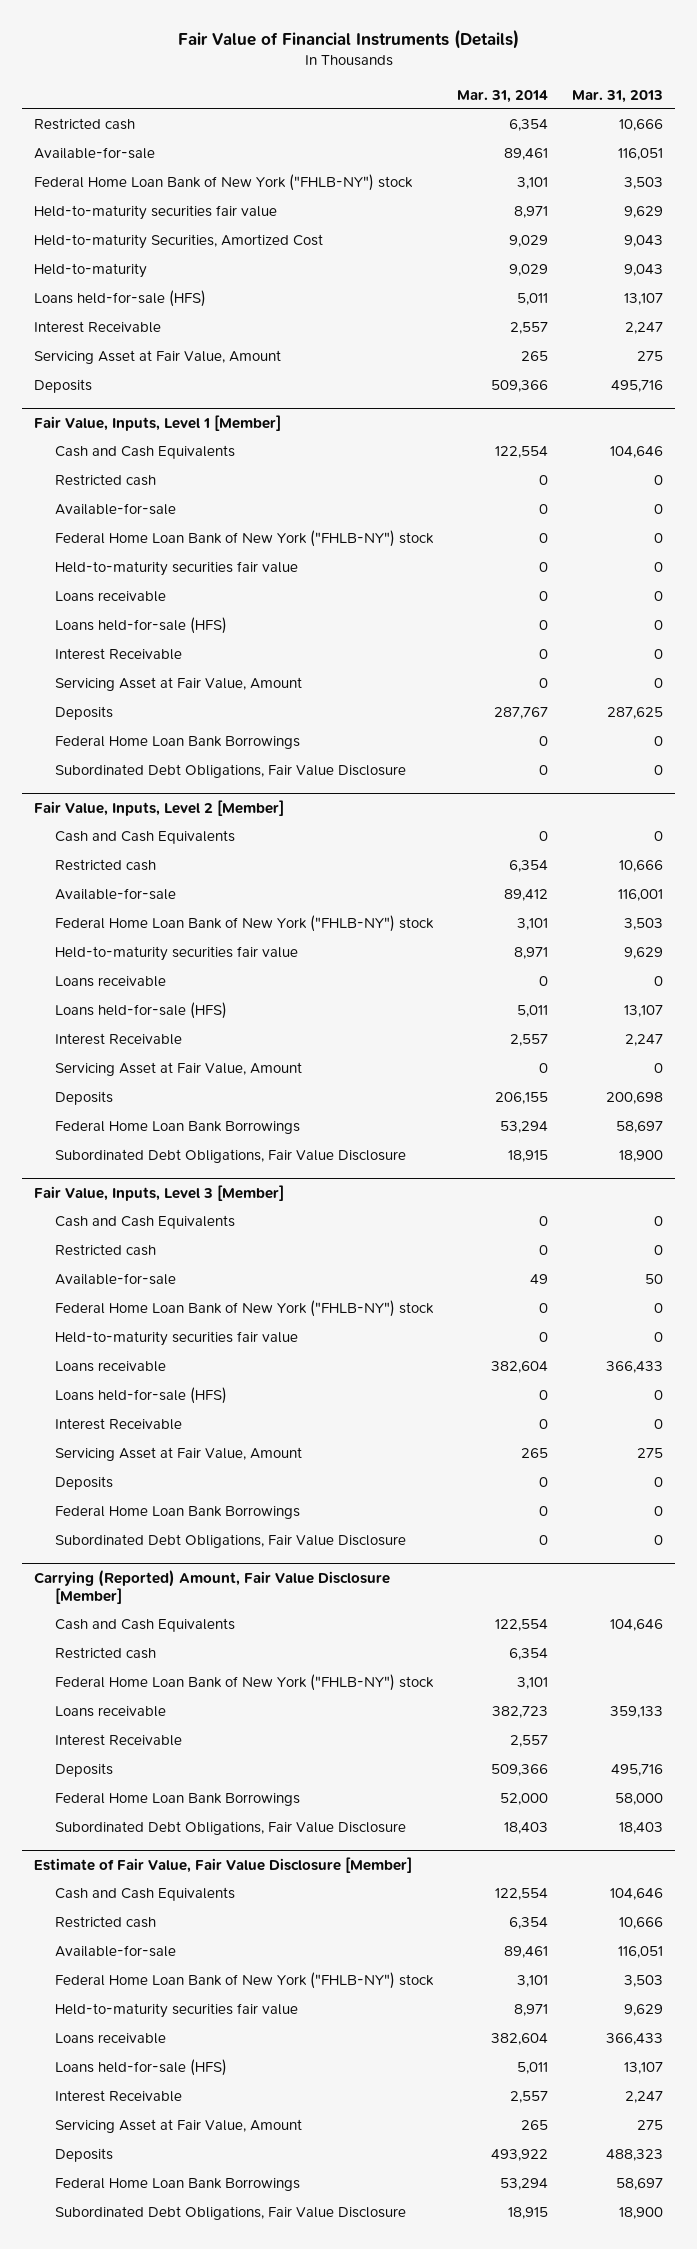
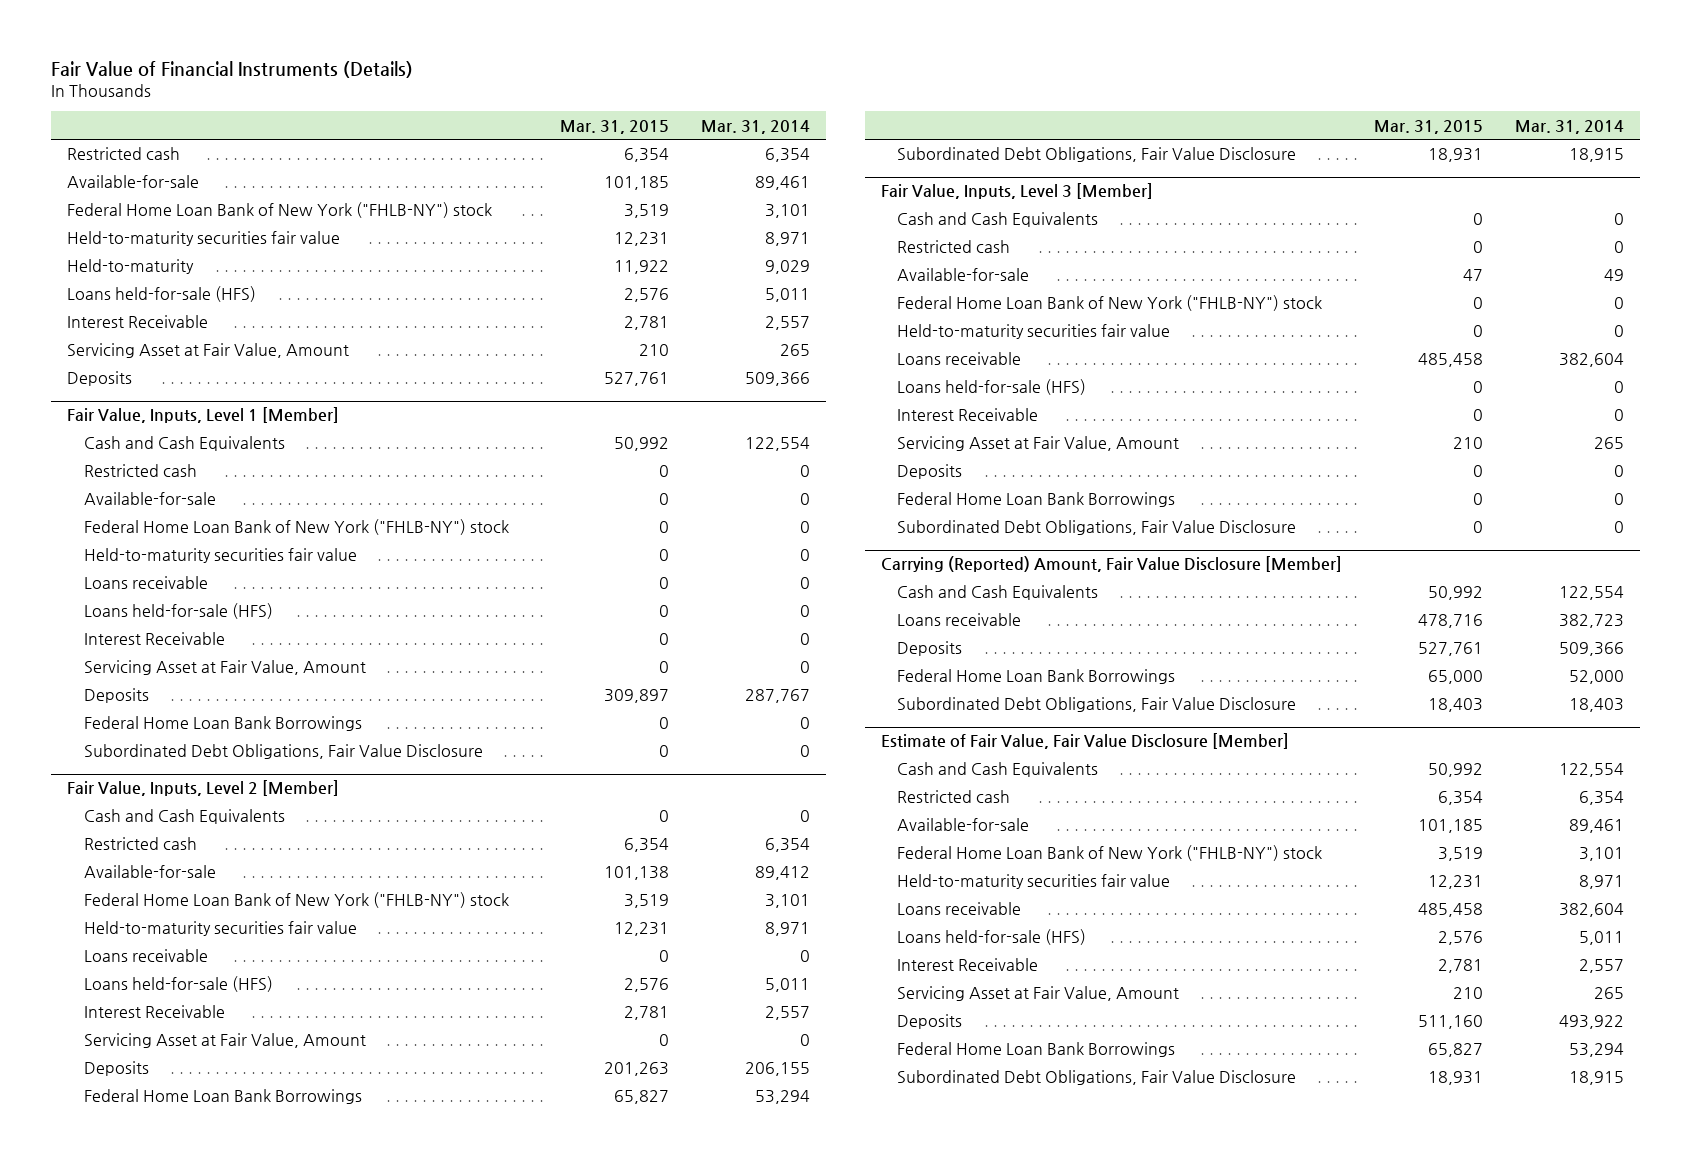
- | Mar. 31, 2014 | Mar. 31, 2013
+ | Mar. 31, 2015 | Mar. 31, 2014
- Held-to-maturity Securities, Amortized Cost | 9,029 | 9,043
@ Carrying (Reported) Amount, Fair Value Disclosure [Member]
- Restricted cash | 6,354 |
- Federal Home Loan Bank of New York ("FHLB-NY") stock | 3,101 |
- Interest Receivable | 2,557 |

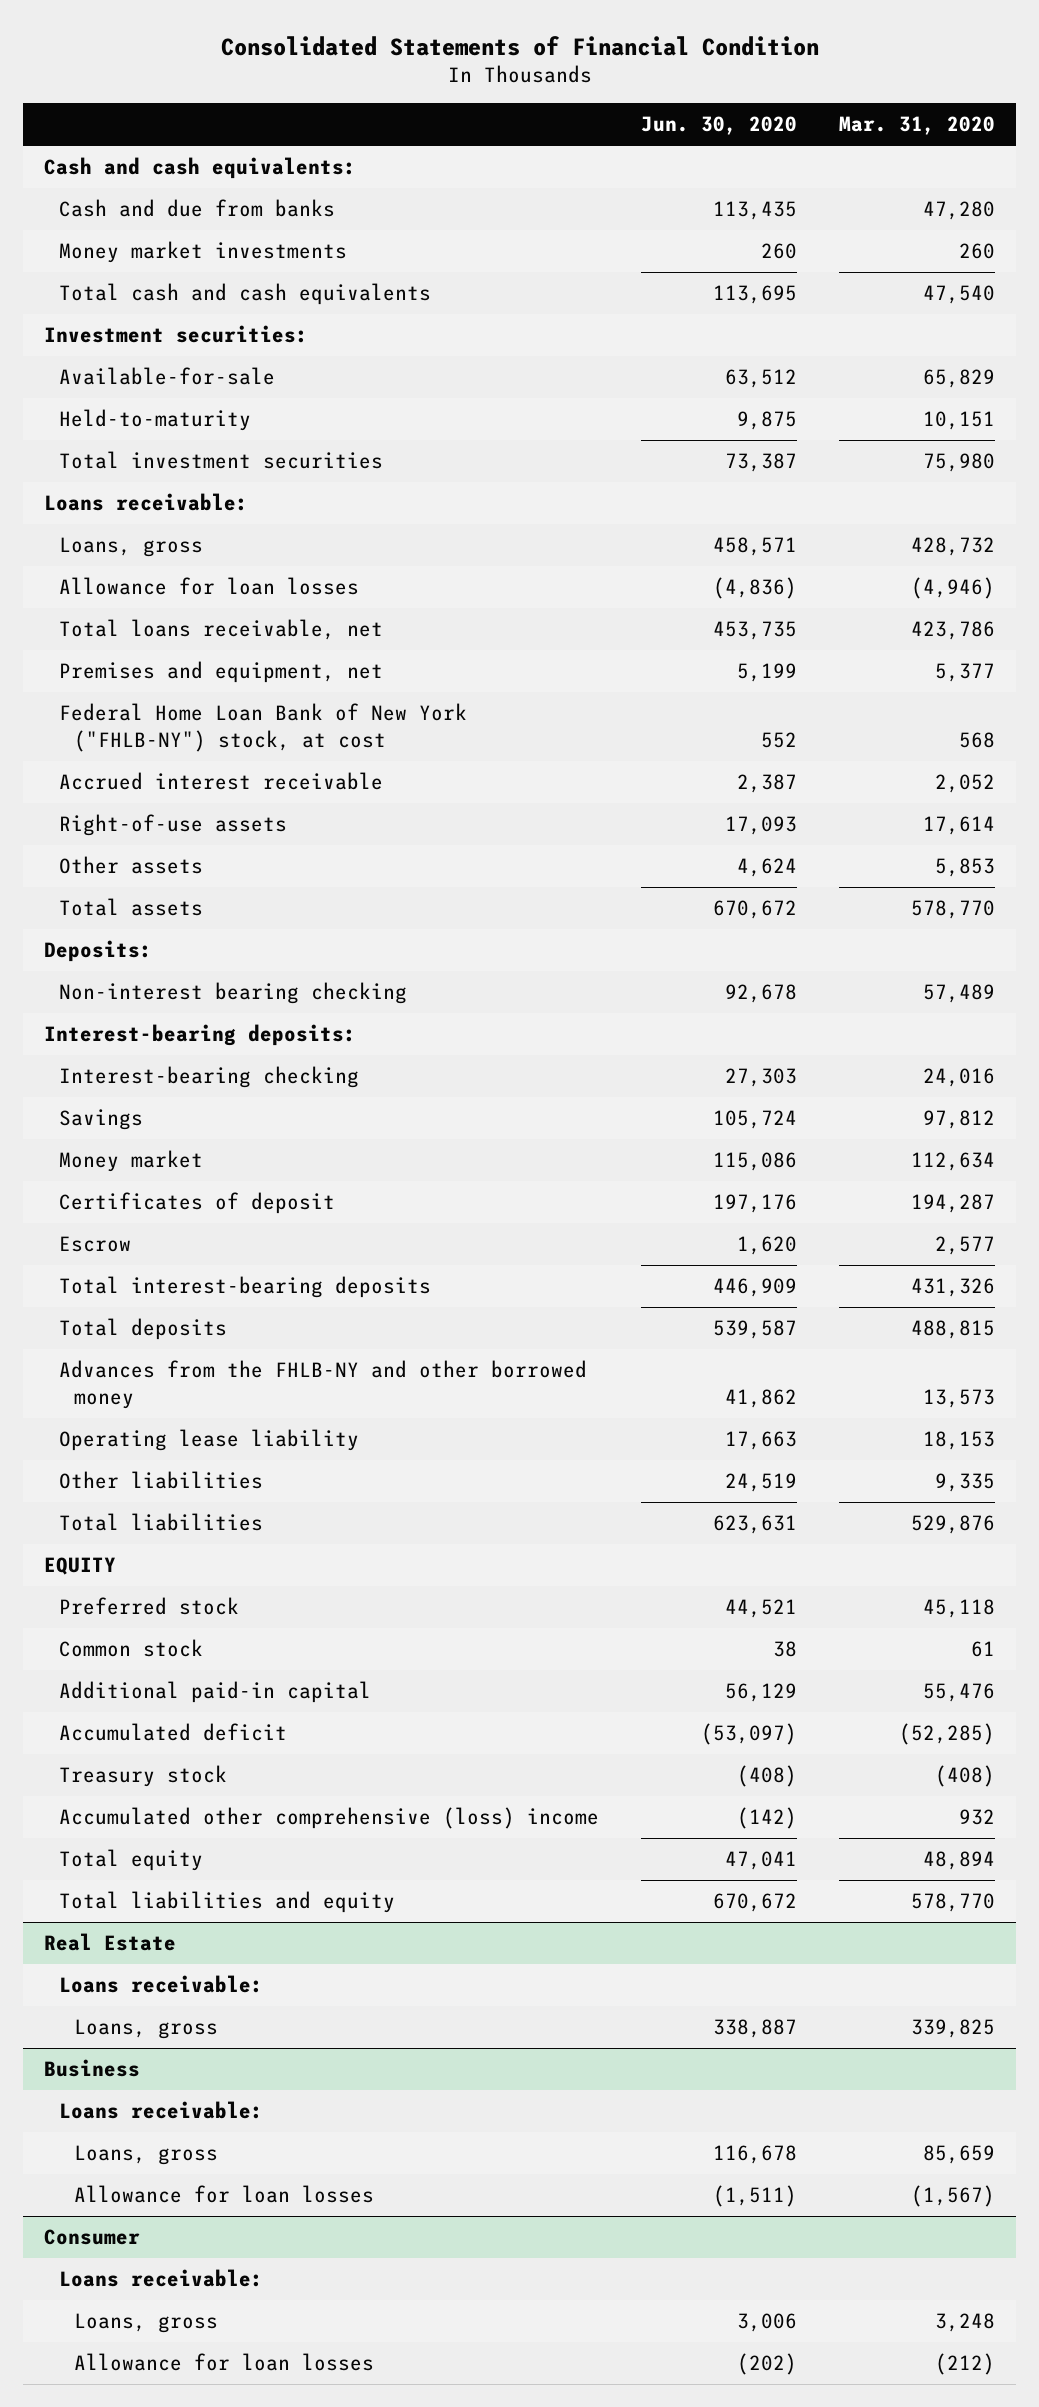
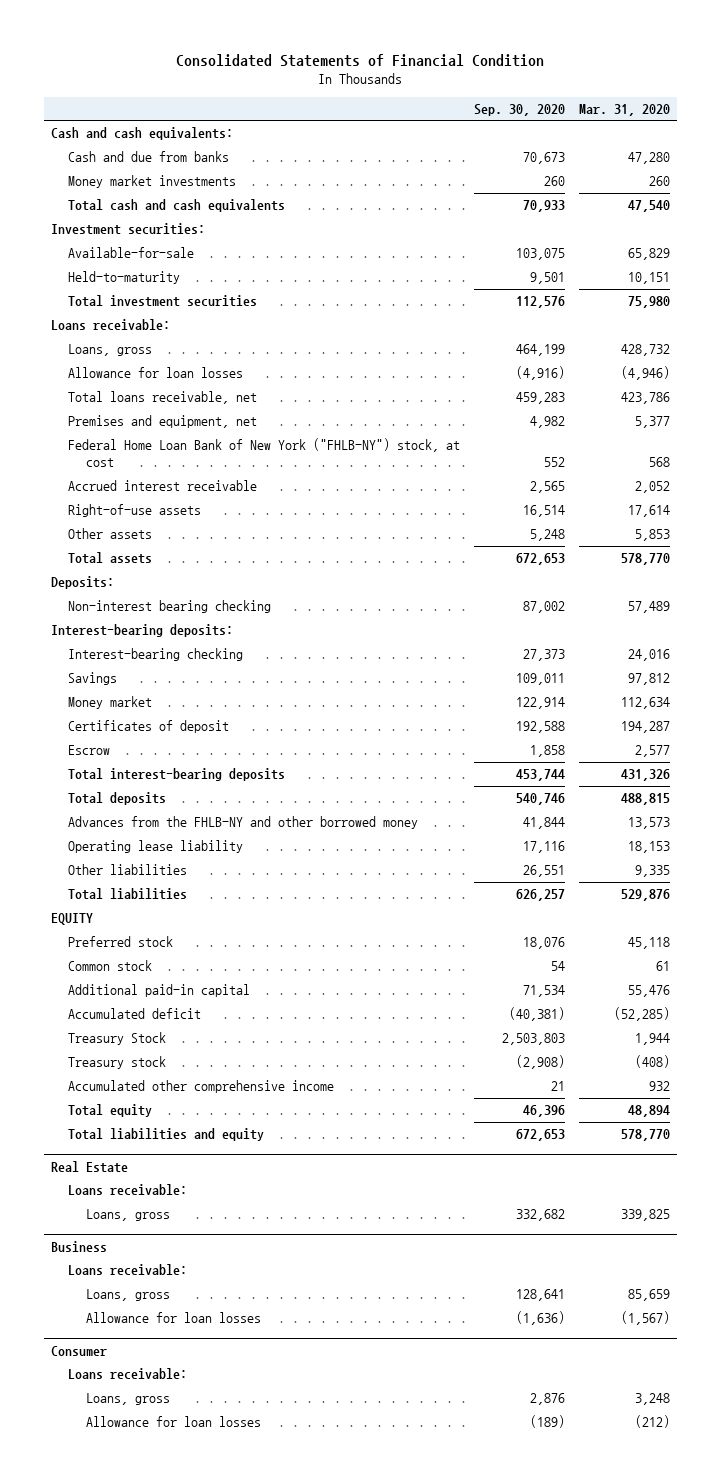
- | Jun. 30, 2020 | Mar. 31, 2020
+ | Sep. 30, 2020 | Mar. 31, 2020
+ Treasury Stock | 2,503,803 | 1,944
- Accumulated other comprehensive (loss) income | (142) | 932
+ Accumulated other comprehensive income | 21 | 932

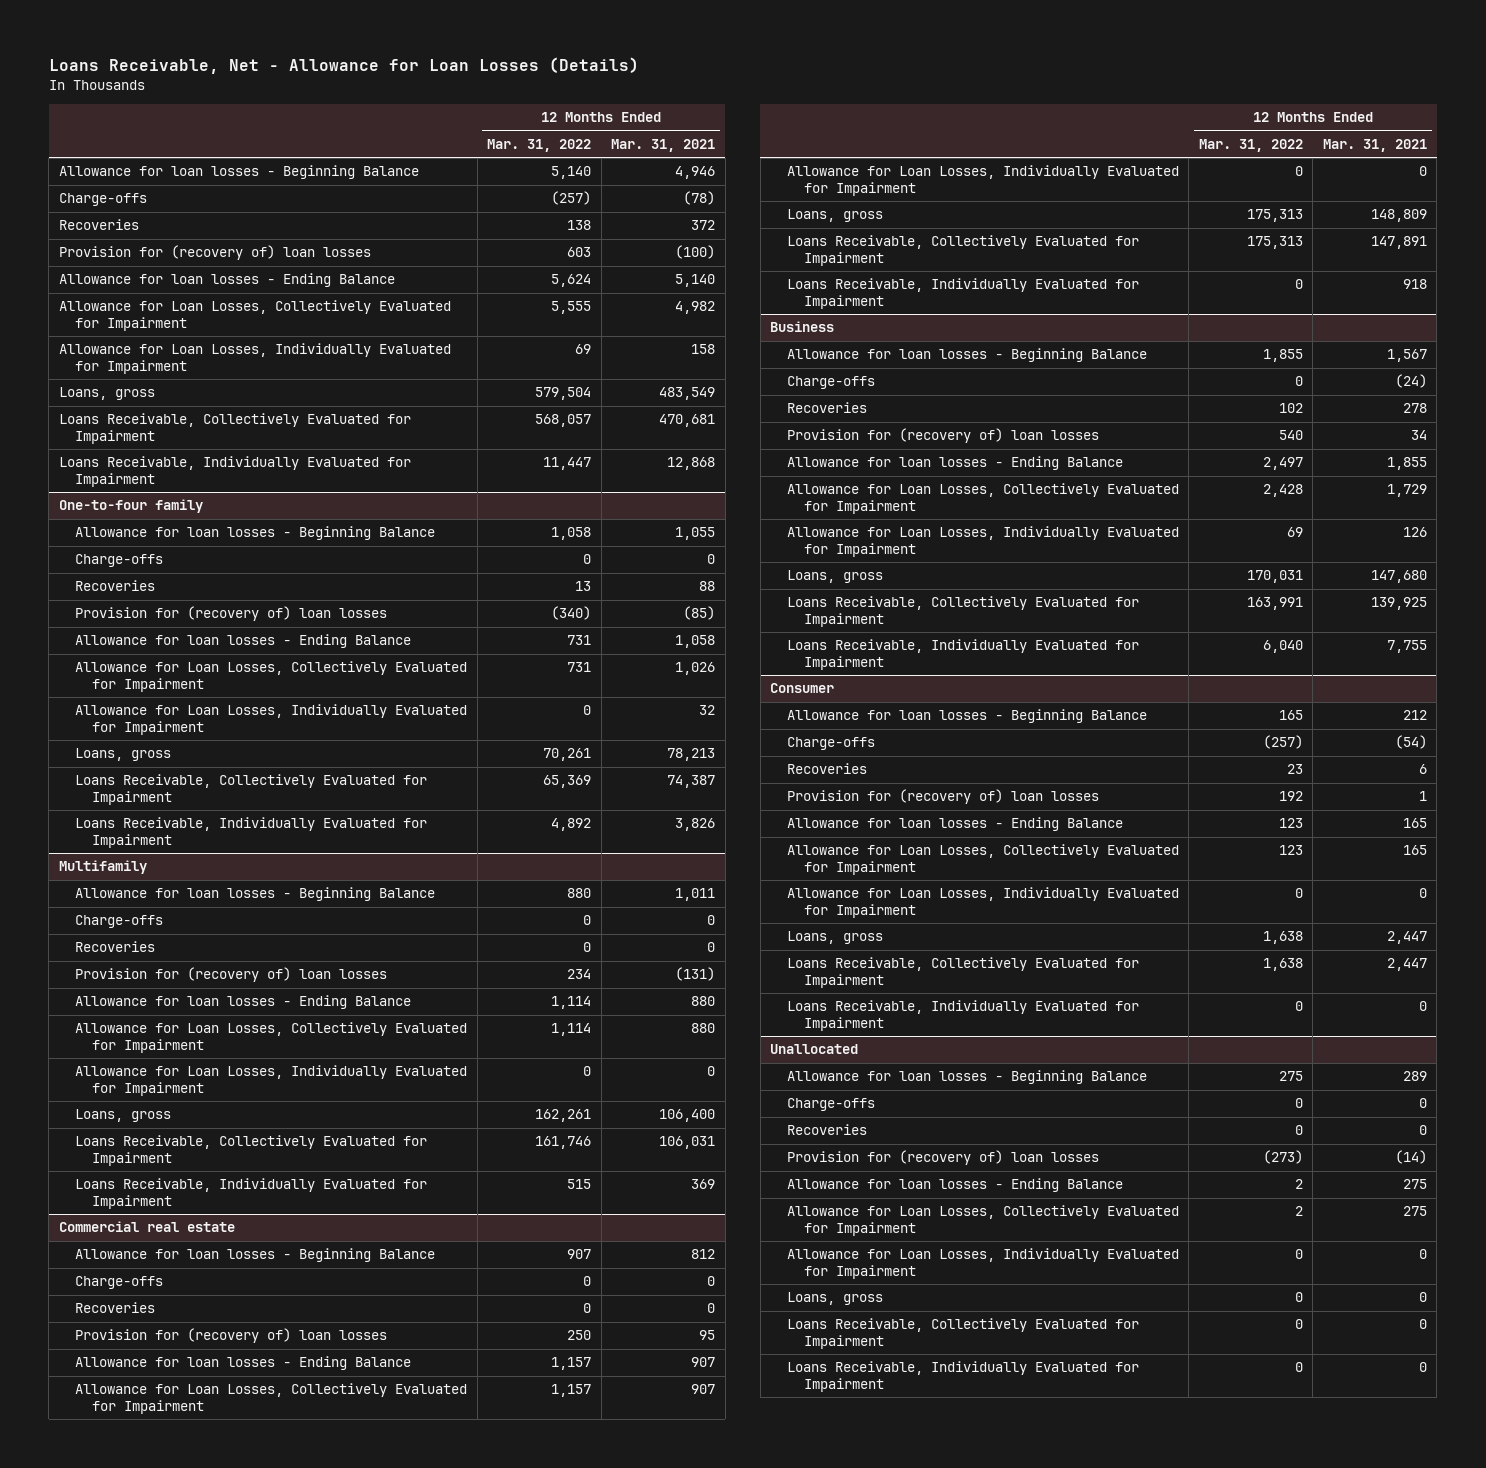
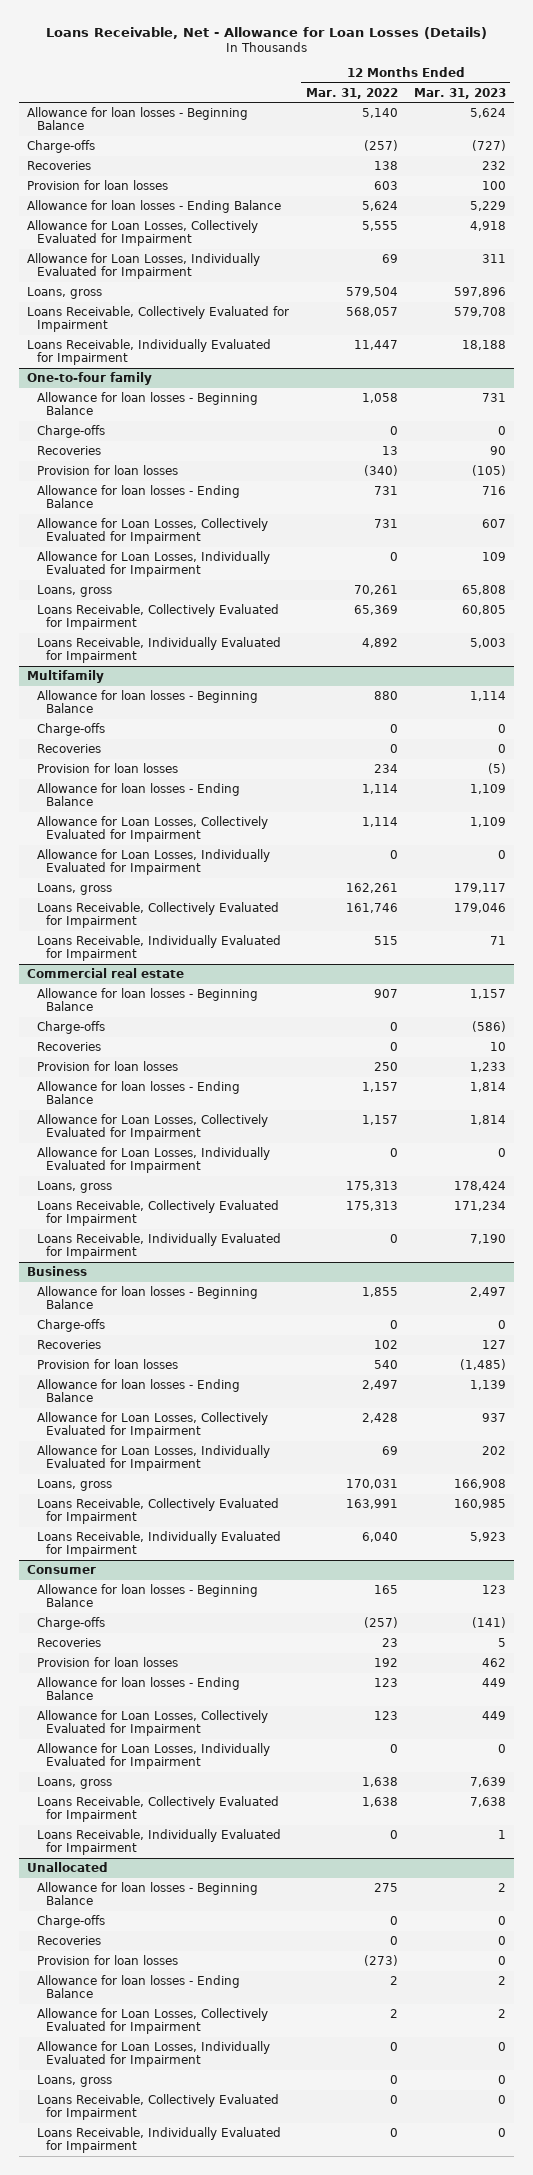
- | 12 Months Ended Mar. 31, 2022 | 12 Months Ended Mar. 31, 2021
+ | 12 Months Ended Mar. 31, 2022 | 12 Months Ended Mar. 31, 2023
- Provision for (recovery of) loan losses | 603 | (100)
+ Provision for loan losses | 603 | 100
@ One-to-four family
- Provision for (recovery of) loan losses | (340) | (85)
+ Provision for loan losses | (340) | (105)
@ Multifamily
- Provision for (recovery of) loan losses | 234 | (131)
+ Provision for loan losses | 234 | (5)
@ Commercial real estate
- Provision for (recovery of) loan losses | 250 | 95
+ Provision for loan losses | 250 | 1,233
@ Business
- Provision for (recovery of) loan losses | 540 | 34
+ Provision for loan losses | 540 | (1,485)
@ Consumer
- Provision for (recovery of) loan losses | 192 | 1
+ Provision for loan losses | 192 | 462
@ Unallocated
- Provision for (recovery of) loan losses | (273) | (14)
+ Provision for loan losses | (273) | 0

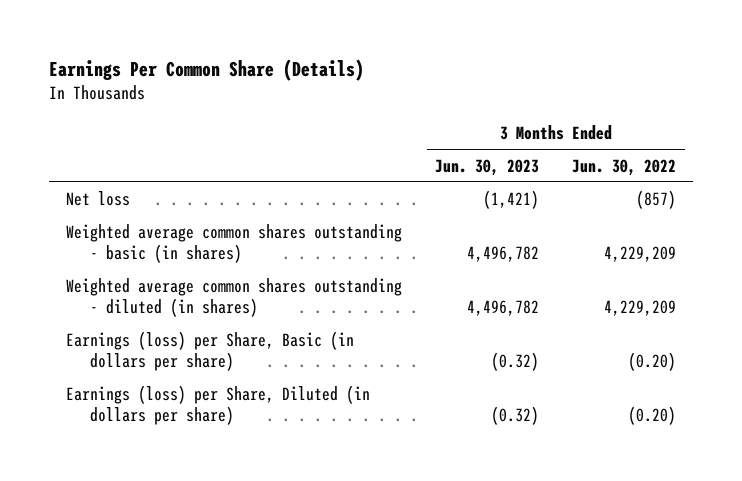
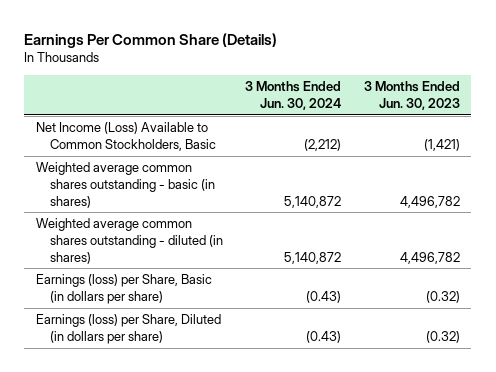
- | 3 Months Ended Jun. 30, 2023 | 3 Months Ended Jun. 30, 2022
+ | 3 Months Ended Jun. 30, 2024 | 3 Months Ended Jun. 30, 2023
- Net loss | (1,421) | (857)
+ Net Income (Loss) Available to Common Stockholders, Basic | (2,212) | (1,421)

